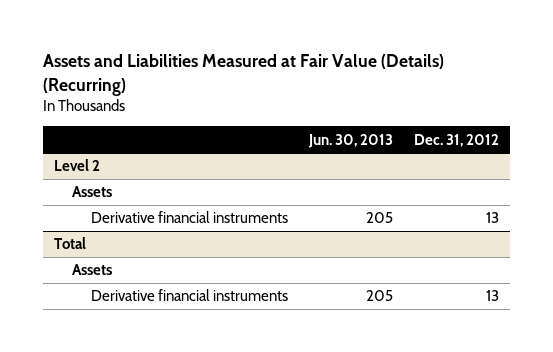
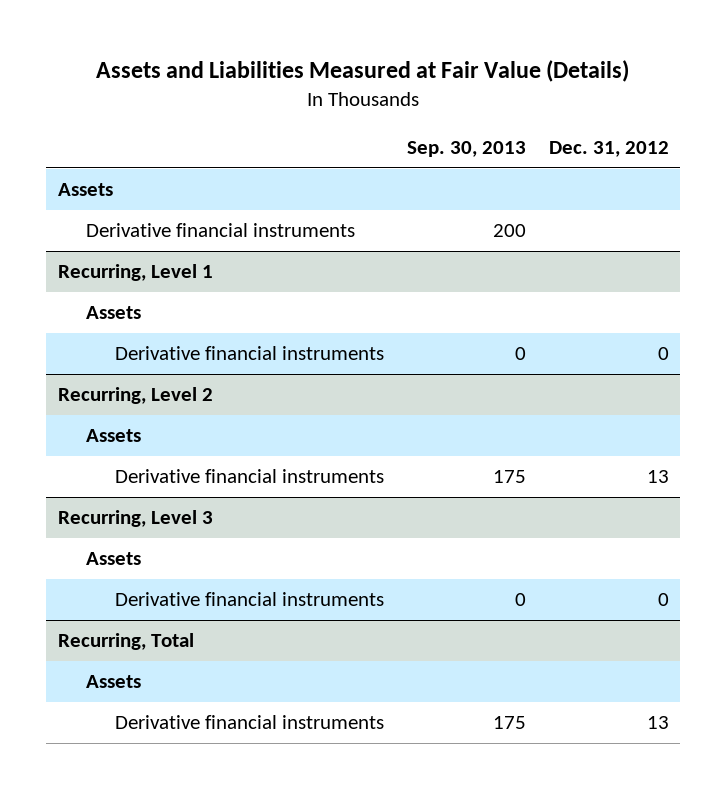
- Assets and Liabilities Measured at Fair Value (Details) (Recurring)
+ Assets and Liabilities Measured at Fair Value (Details)
- | Jun. 30, 2013 | Dec. 31, 2012
+ | Sep. 30, 2013 | Dec. 31, 2012
- Level 2
+ Derivative financial instruments | 200 |
+ Recurring, Level 1
+ Assets
+ Derivative financial instruments | 0 | 0
+ Recurring, Level 2
+ Assets
- Total
+ Recurring, Level 3
+ Derivative financial instruments | 0 | 0
+ Recurring, Total
+ Assets

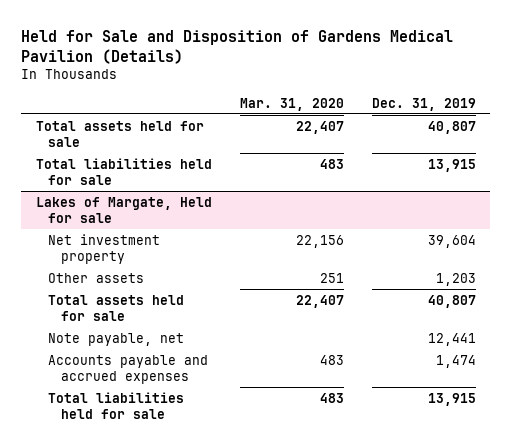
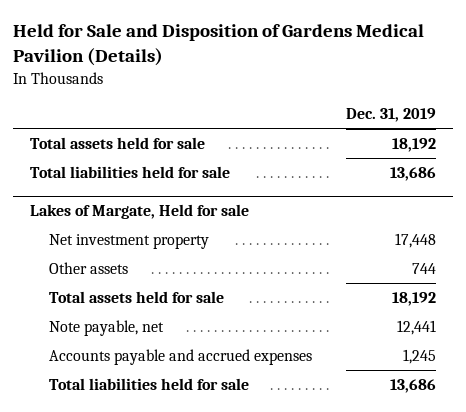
- | Mar. 31, 2020 | Dec. 31, 2019
+ | Dec. 31, 2019
- Total assets held for sale | 22,407 | 40,807
- Total liabilities held for sale | 483 | 13,915
+ Total assets held for sale | 18,192
+ Total liabilities held for sale | 13,686
@ Lakes of Margate, Held for sale
- Net investment property | 22,156 | 39,604
- Other assets | 251 | 1,203
- Total assets held for sale | 22,407 | 40,807
+ Net investment property | 17,448
+ Other assets | 744
+ Total assets held for sale | 18,192
- Accounts payable and accrued expenses | 483 | 1,474
- Total liabilities held for sale | 483 | 13,915
+ Accounts payable and accrued expenses | 1,245
+ Total liabilities held for sale | 13,686

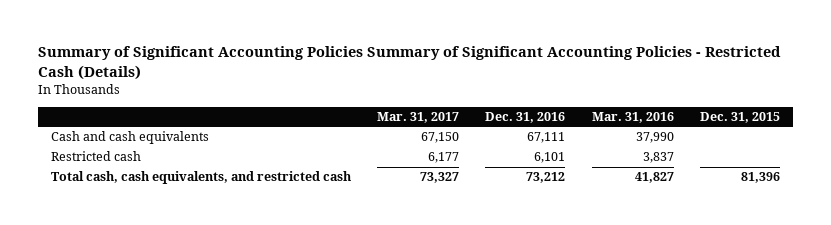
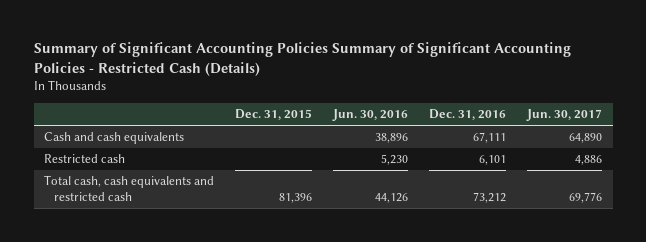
- | Mar. 31, 2017 | Dec. 31, 2016 | Mar. 31, 2016 | Dec. 31, 2015
+ | Dec. 31, 2015 | Jun. 30, 2016 | Dec. 31, 2016 | Jun. 30, 2017
- Total cash, cash equivalents, and restricted cash | 73,327 | 73,212 | 41,827 | 81,396
+ Total cash, cash equivalents and restricted cash | 81,396 | 44,126 | 73,212 | 69,776

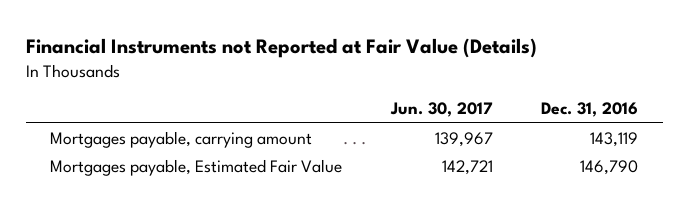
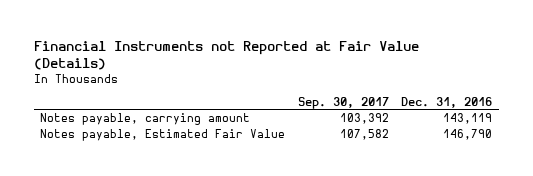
- | Jun. 30, 2017 | Dec. 31, 2016
+ | Sep. 30, 2017 | Dec. 31, 2016
- Mortgages payable, carrying amount | 139,967 | 143,119
- Mortgages payable, Estimated Fair Value | 142,721 | 146,790
+ Notes payable, carrying amount | 103,392 | 143,119
+ Notes payable, Estimated Fair Value | 107,582 | 146,790

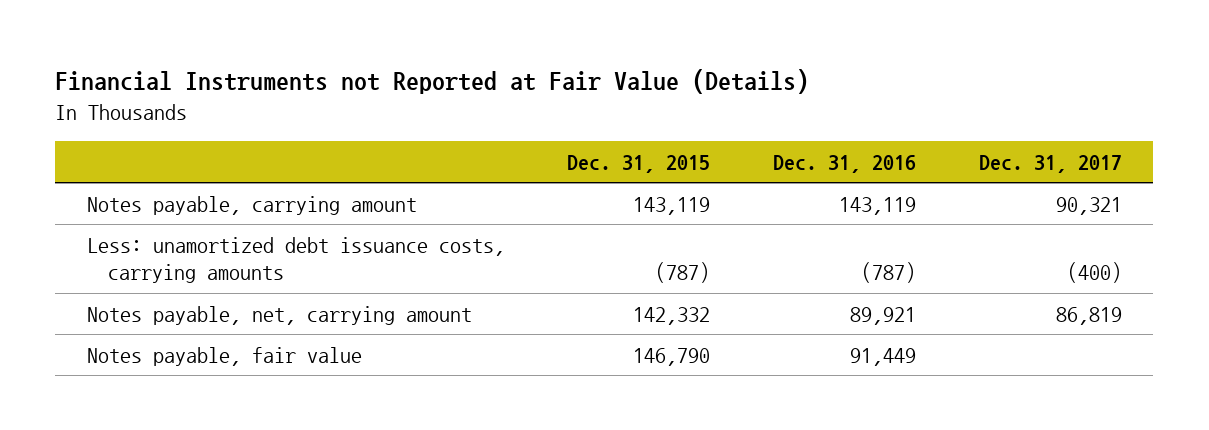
- | Sep. 30, 2017 | Dec. 31, 2016
+ | Dec. 31, 2015 | Dec. 31, 2016 | Dec. 31, 2017
- Notes payable, Estimated Fair Value | 107,582 | 146,790
+ Less: unamortized debt issuance costs, carrying amounts | (787) | (787) | (400)
+ Notes payable, net, carrying amount | 142,332 | 89,921 | 86,819
+ Notes payable, fair value | 146,790 | 91,449 |

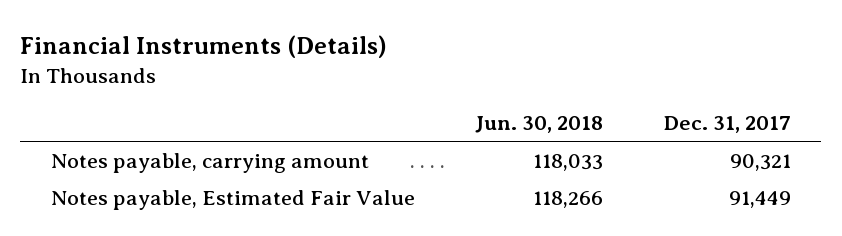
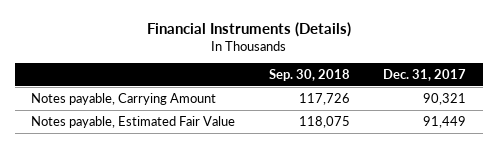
- | Jun. 30, 2018 | Dec. 31, 2017
+ | Sep. 30, 2018 | Dec. 31, 2017
- Notes payable, carrying amount | 118,033 | 90,321
+ Notes payable, Carrying Amount | 117,726 | 90,321

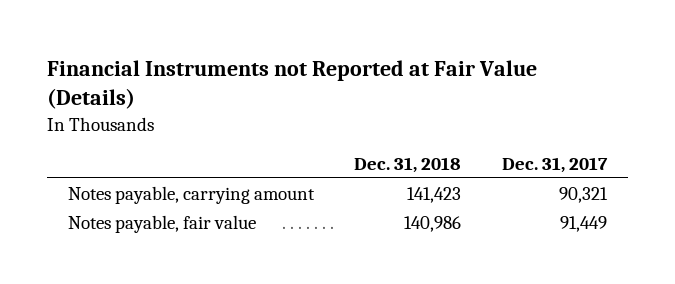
- Financial Instruments (Details)
+ Financial Instruments not Reported at Fair Value (Details)
- | Sep. 30, 2018 | Dec. 31, 2017
+ | Dec. 31, 2018 | Dec. 31, 2017
- Notes payable, Carrying Amount | 117,726 | 90,321
- Notes payable, Estimated Fair Value | 118,075 | 91,449
+ Notes payable, carrying amount | 141,423 | 90,321
+ Notes payable, fair value | 140,986 | 91,449

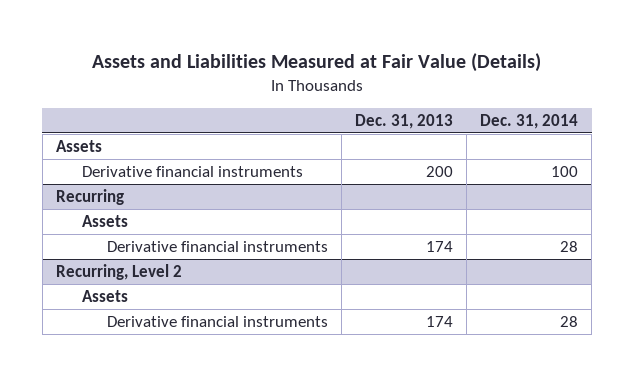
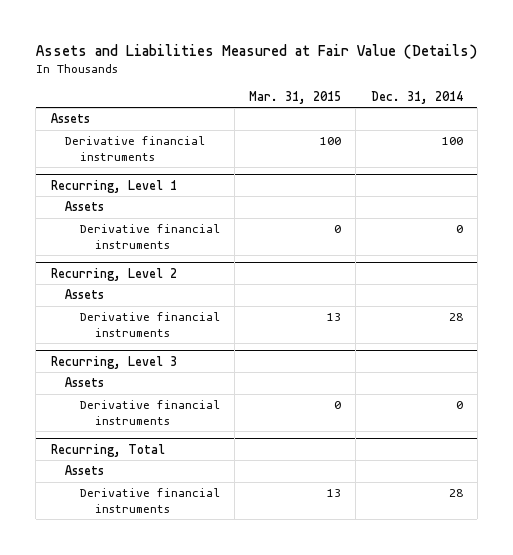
- | Dec. 31, 2013 | Dec. 31, 2014
+ | Mar. 31, 2015 | Dec. 31, 2014
- Recurring
+ Recurring, Level 1
- Derivative financial instruments | 174 | 28
+ Derivative financial instruments | 0 | 0
+ Recurring, Level 3
+ Assets
+ Derivative financial instruments | 0 | 0
+ Recurring, Total
+ Assets
+ Derivative financial instruments | 13 | 28

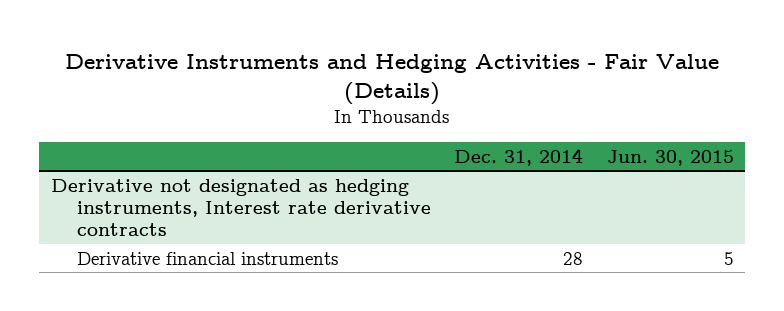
- Assets and Liabilities Measured at Fair Value (Details)
+ Derivative Instruments and Hedging Activities - Fair Value (Details)
- | Mar. 31, 2015 | Dec. 31, 2014
+ | Dec. 31, 2014 | Jun. 30, 2015
- Assets
- Derivative financial instruments | 100 | 100
- Recurring, Level 1
- Assets
- Derivative financial instruments | 0 | 0
- Recurring, Level 2
- Assets
- Derivative financial instruments | 13 | 28
- Recurring, Level 3
- Assets
- Derivative financial instruments | 0 | 0
- Recurring, Total
- Assets
+ Derivative not designated as hedging instruments, Interest rate derivative contracts

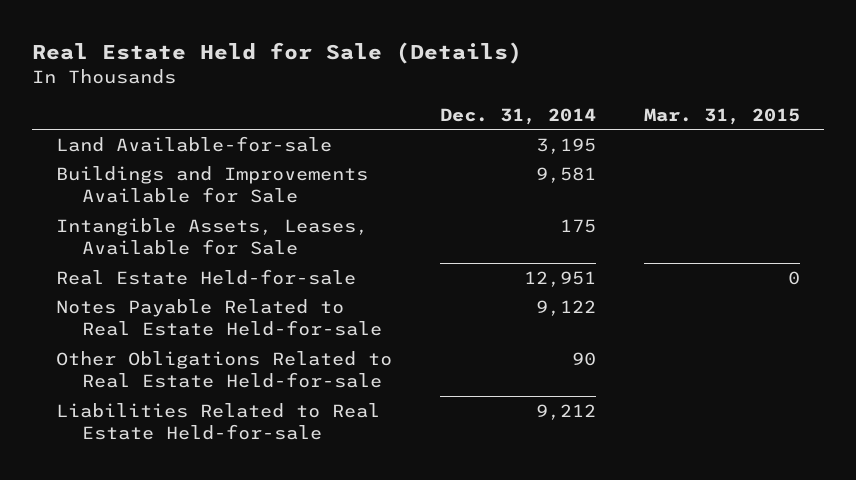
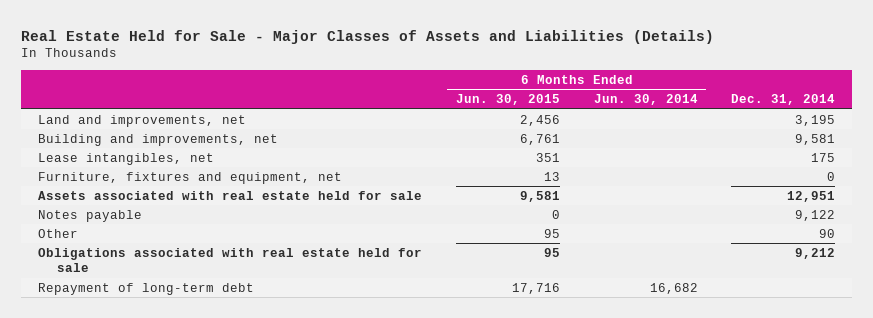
- Real Estate Held for Sale (Details)
+ Real Estate Held for Sale - Major Classes of Assets and Liabilities (Details)
- | Dec. 31, 2014 | Mar. 31, 2015
+ | 6 Months Ended Jun. 30, 2015 | 6 Months Ended Jun. 30, 2014 | Dec. 31, 2014
- Land Available-for-sale | 3,195 |
- Buildings and Improvements Available for Sale | 9,581 |
- Intangible Assets, Leases, Available for Sale | 175 |
- Real Estate Held-for-sale | 12,951 | 0
- Notes Payable Related to Real Estate Held-for-sale | 9,122 |
- Other Obligations Related to Real Estate Held-for-sale | 90 |
- Liabilities Related to Real Estate Held-for-sale | 9,212 |
+ Land and improvements, net | 2,456 | | 3,195
+ Building and improvements, net | 6,761 | | 9,581
+ Lease intangibles, net | 351 | | 175
+ Furniture, fixtures and equipment, net | 13 | | 0
+ Assets associated with real estate held for sale | 9,581 | | 12,951
+ Notes payable | 0 | | 9,122
+ Other | 95 | | 90
+ Obligations associated with real estate held for sale | 95 | | 9,212
+ Repayment of long-term debt | 17,716 | 16,682 |

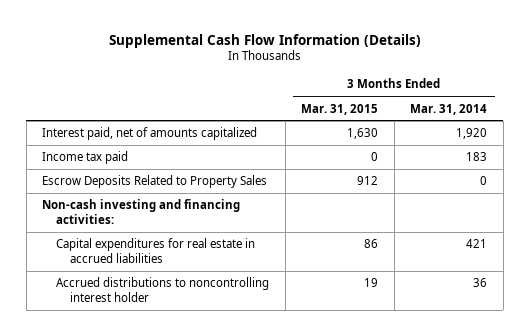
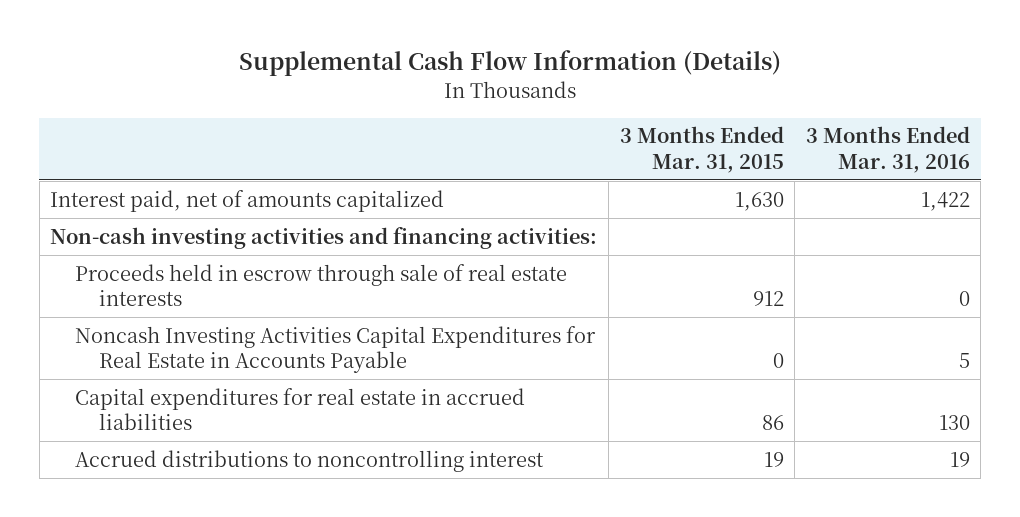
- | 3 Months Ended Mar. 31, 2015 | 3 Months Ended Mar. 31, 2014
+ | 3 Months Ended Mar. 31, 2015 | 3 Months Ended Mar. 31, 2016
- Income tax paid | 0 | 183
- Escrow Deposits Related to Property Sales | 912 | 0
- Non-cash investing and financing activities:
+ Non-cash investing activities and financing activities:
+ Proceeds held in escrow through sale of real estate interests | 912 | 0
+ Noncash Investing Activities Capital Expenditures for Real Estate in Accounts Payable | 0 | 5
- Accrued distributions to noncontrolling interest holder | 19 | 36
+ Accrued distributions to noncontrolling interest | 19 | 19

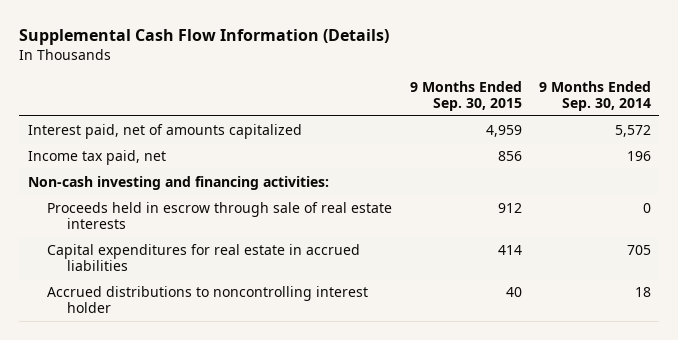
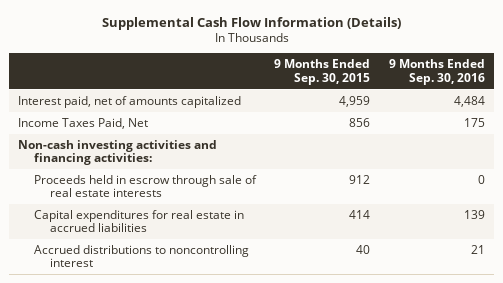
- | 9 Months Ended Sep. 30, 2015 | 9 Months Ended Sep. 30, 2014
+ | 9 Months Ended Sep. 30, 2015 | 9 Months Ended Sep. 30, 2016
- Income tax paid, net | 856 | 196
- Non-cash investing and financing activities:
+ Income Taxes Paid, Net | 856 | 175
+ Non-cash investing activities and financing activities:
- Accrued distributions to noncontrolling interest holder | 40 | 18
+ Accrued distributions to noncontrolling interest | 40 | 21

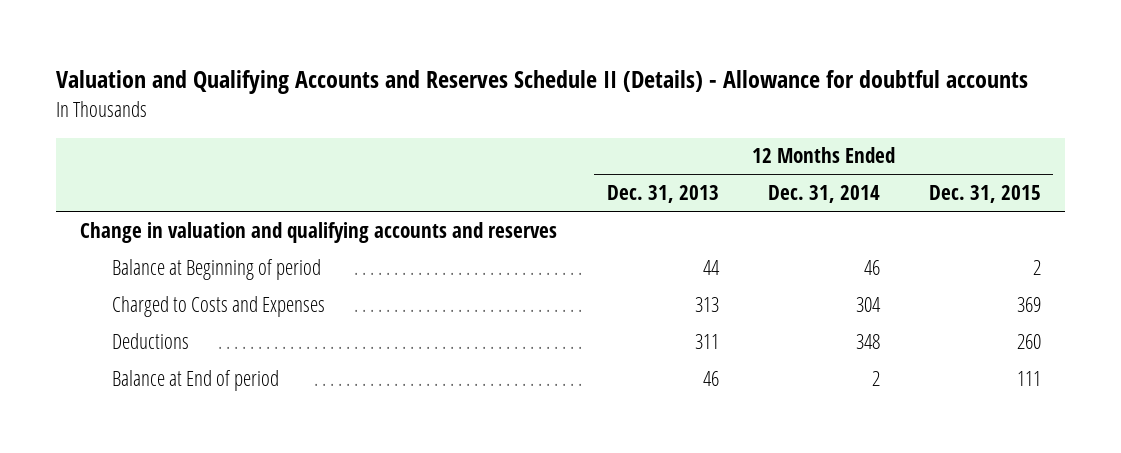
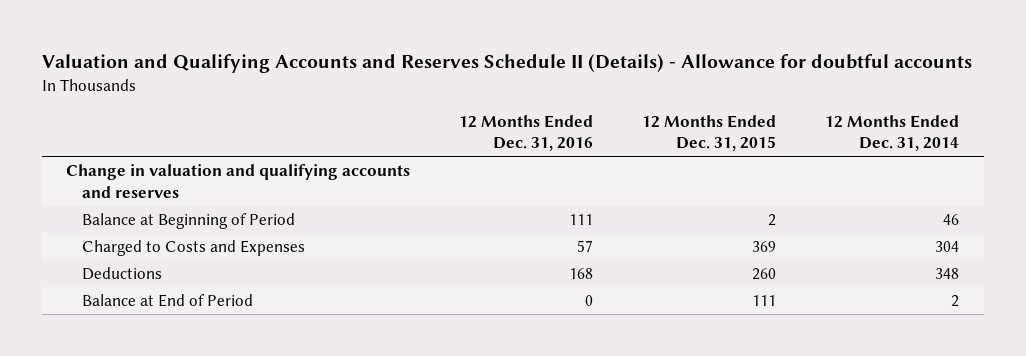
- | 12 Months Ended Dec. 31, 2013 | 12 Months Ended Dec. 31, 2014 | 12 Months Ended Dec. 31, 2015
+ | 12 Months Ended Dec. 31, 2016 | 12 Months Ended Dec. 31, 2015 | 12 Months Ended Dec. 31, 2014
- Balance at Beginning of period | 44 | 46 | 2
+ Balance at Beginning of Period | 111 | 2 | 46
- Balance at End of period | 46 | 2 | 111
+ Balance at End of Period | 0 | 111 | 2

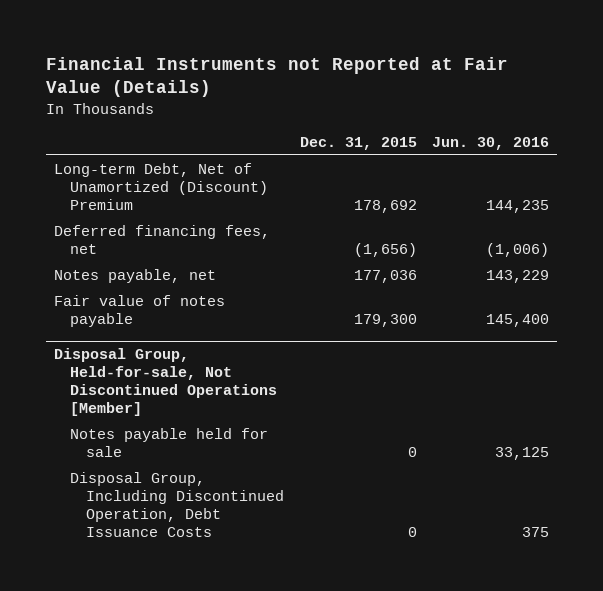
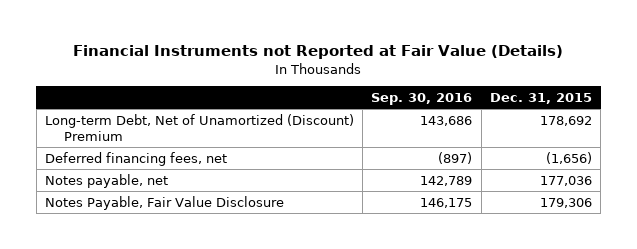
- | Dec. 31, 2015 | Jun. 30, 2016
+ | Sep. 30, 2016 | Dec. 31, 2015
- Fair value of notes payable | 179,300 | 145,400
- Disposal Group, Held-for-sale, Not Discontinued Operations [Member]
- Notes payable held for sale | 0 | 33,125
- Disposal Group, Including Discontinued Operation, Debt Issuance Costs | 0 | 375
+ Notes Payable, Fair Value Disclosure | 146,175 | 179,306

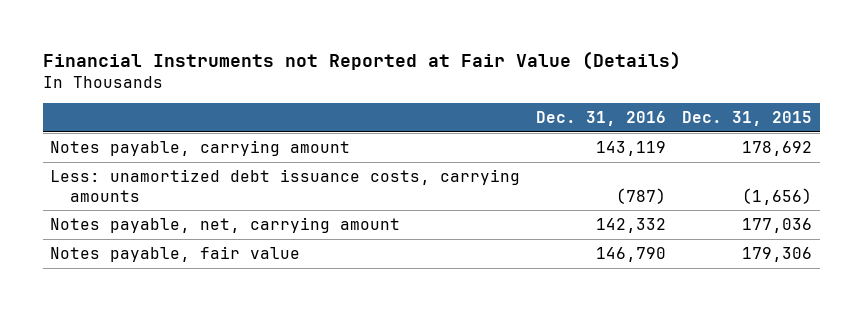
- | Sep. 30, 2016 | Dec. 31, 2015
+ | Dec. 31, 2016 | Dec. 31, 2015
- Long-term Debt, Net of Unamortized (Discount) Premium | 143,686 | 178,692
- Deferred financing fees, net | (897) | (1,656)
- Notes payable, net | 142,789 | 177,036
- Notes Payable, Fair Value Disclosure | 146,175 | 179,306
+ Notes payable, carrying amount | 143,119 | 178,692
+ Less: unamortized debt issuance costs, carrying amounts | (787) | (1,656)
+ Notes payable, net, carrying amount | 142,332 | 177,036
+ Notes payable, fair value | 146,790 | 179,306

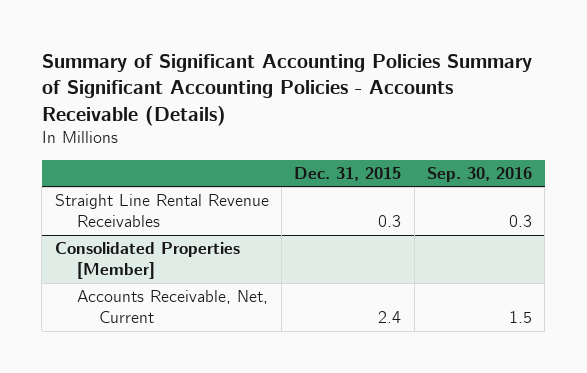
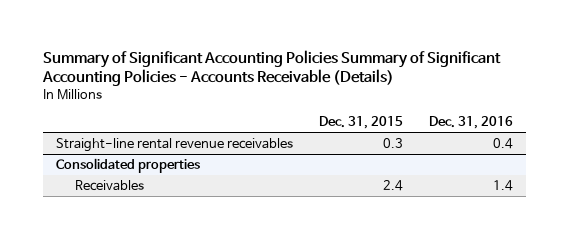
- | Dec. 31, 2015 | Sep. 30, 2016
+ | Dec. 31, 2015 | Dec. 31, 2016
- Straight Line Rental Revenue Receivables | 0.3 | 0.3
- Consolidated Properties [Member]
- Accounts Receivable, Net, Current | 2.4 | 1.5
+ Straight-line rental revenue receivables | 0.3 | 0.4
+ Consolidated properties
+ Receivables | 2.4 | 1.4

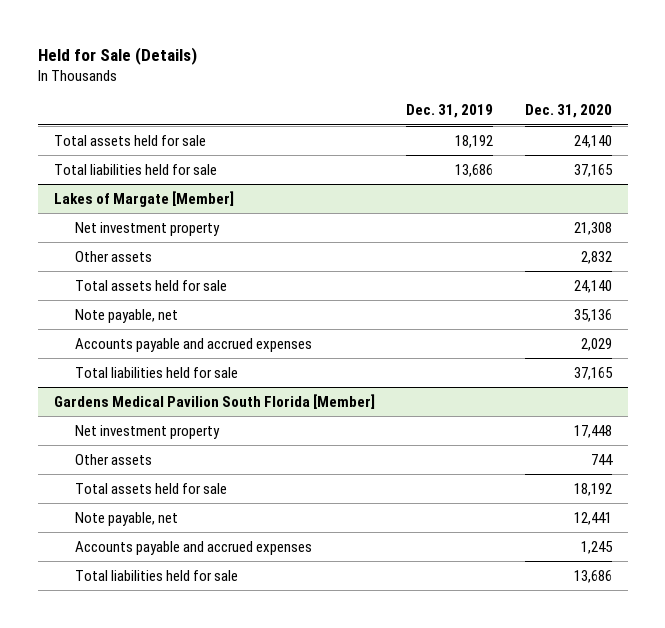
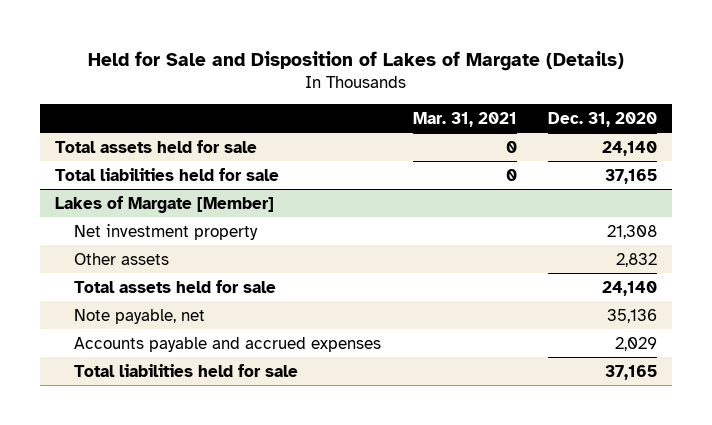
- Held for Sale (Details)
+ Held for Sale and Disposition of Lakes of Margate (Details)
- | Dec. 31, 2019 | Dec. 31, 2020
+ | Mar. 31, 2021 | Dec. 31, 2020
- Gardens Medical Pavilion South Florida [Member]
- Net investment property | | 17,448
- Other assets | | 744
- Total assets held for sale | | 18,192
- Note payable, net | | 12,441
- Accounts payable and accrued expenses | | 1,245
- Total liabilities held for sale | | 13,686

